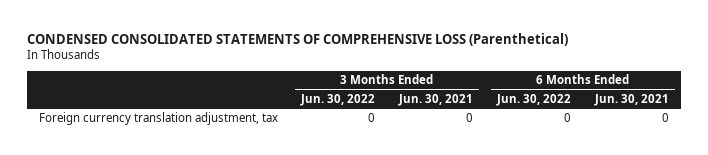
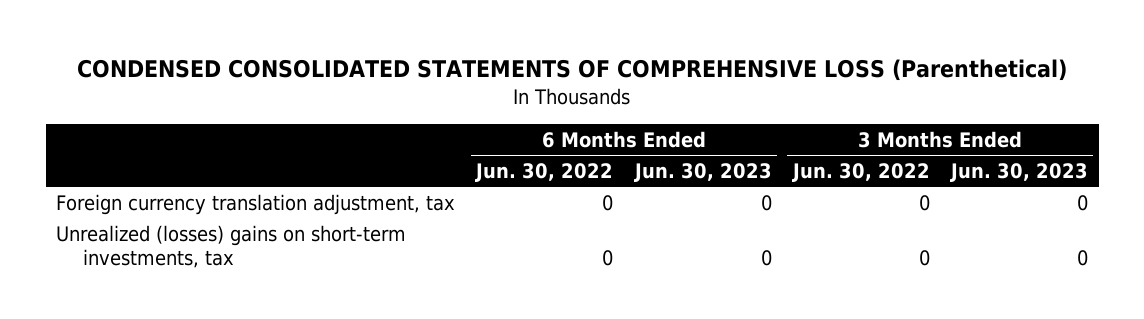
- | 3 Months Ended Jun. 30, 2022 | 3 Months Ended Jun. 30, 2021 | 6 Months Ended Jun. 30, 2022 | 6 Months Ended Jun. 30, 2021
+ | 6 Months Ended Jun. 30, 2022 | 6 Months Ended Jun. 30, 2023 | 3 Months Ended Jun. 30, 2022 | 3 Months Ended Jun. 30, 2023
+ Unrealized (losses) gains on short-term investments, tax | 0 | 0 | 0 | 0

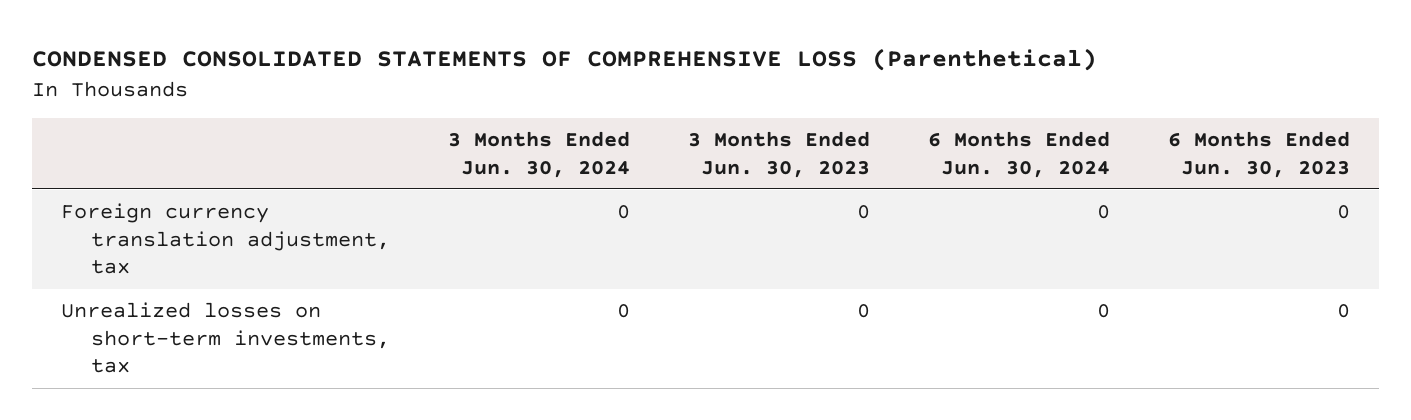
- | 6 Months Ended Jun. 30, 2022 | 6 Months Ended Jun. 30, 2023 | 3 Months Ended Jun. 30, 2022 | 3 Months Ended Jun. 30, 2023
+ | 3 Months Ended Jun. 30, 2024 | 3 Months Ended Jun. 30, 2023 | 6 Months Ended Jun. 30, 2024 | 6 Months Ended Jun. 30, 2023
- Unrealized (losses) gains on short-term investments, tax | 0 | 0 | 0 | 0
+ Unrealized losses on short-term investments, tax | 0 | 0 | 0 | 0

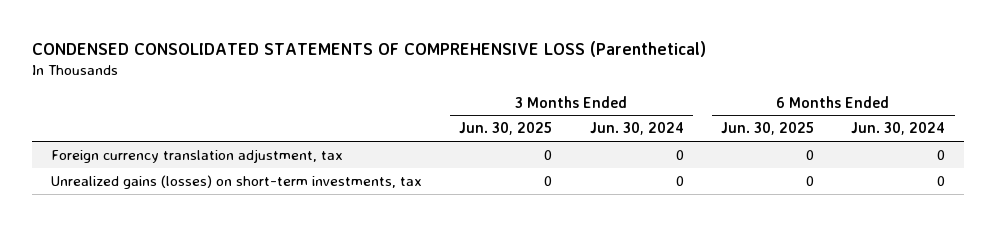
- | 3 Months Ended Jun. 30, 2024 | 3 Months Ended Jun. 30, 2023 | 6 Months Ended Jun. 30, 2024 | 6 Months Ended Jun. 30, 2023
+ | 3 Months Ended Jun. 30, 2025 | 3 Months Ended Jun. 30, 2024 | 6 Months Ended Jun. 30, 2025 | 6 Months Ended Jun. 30, 2024
- Unrealized losses on short-term investments, tax | 0 | 0 | 0 | 0
+ Unrealized gains (losses) on short-term investments, tax | 0 | 0 | 0 | 0

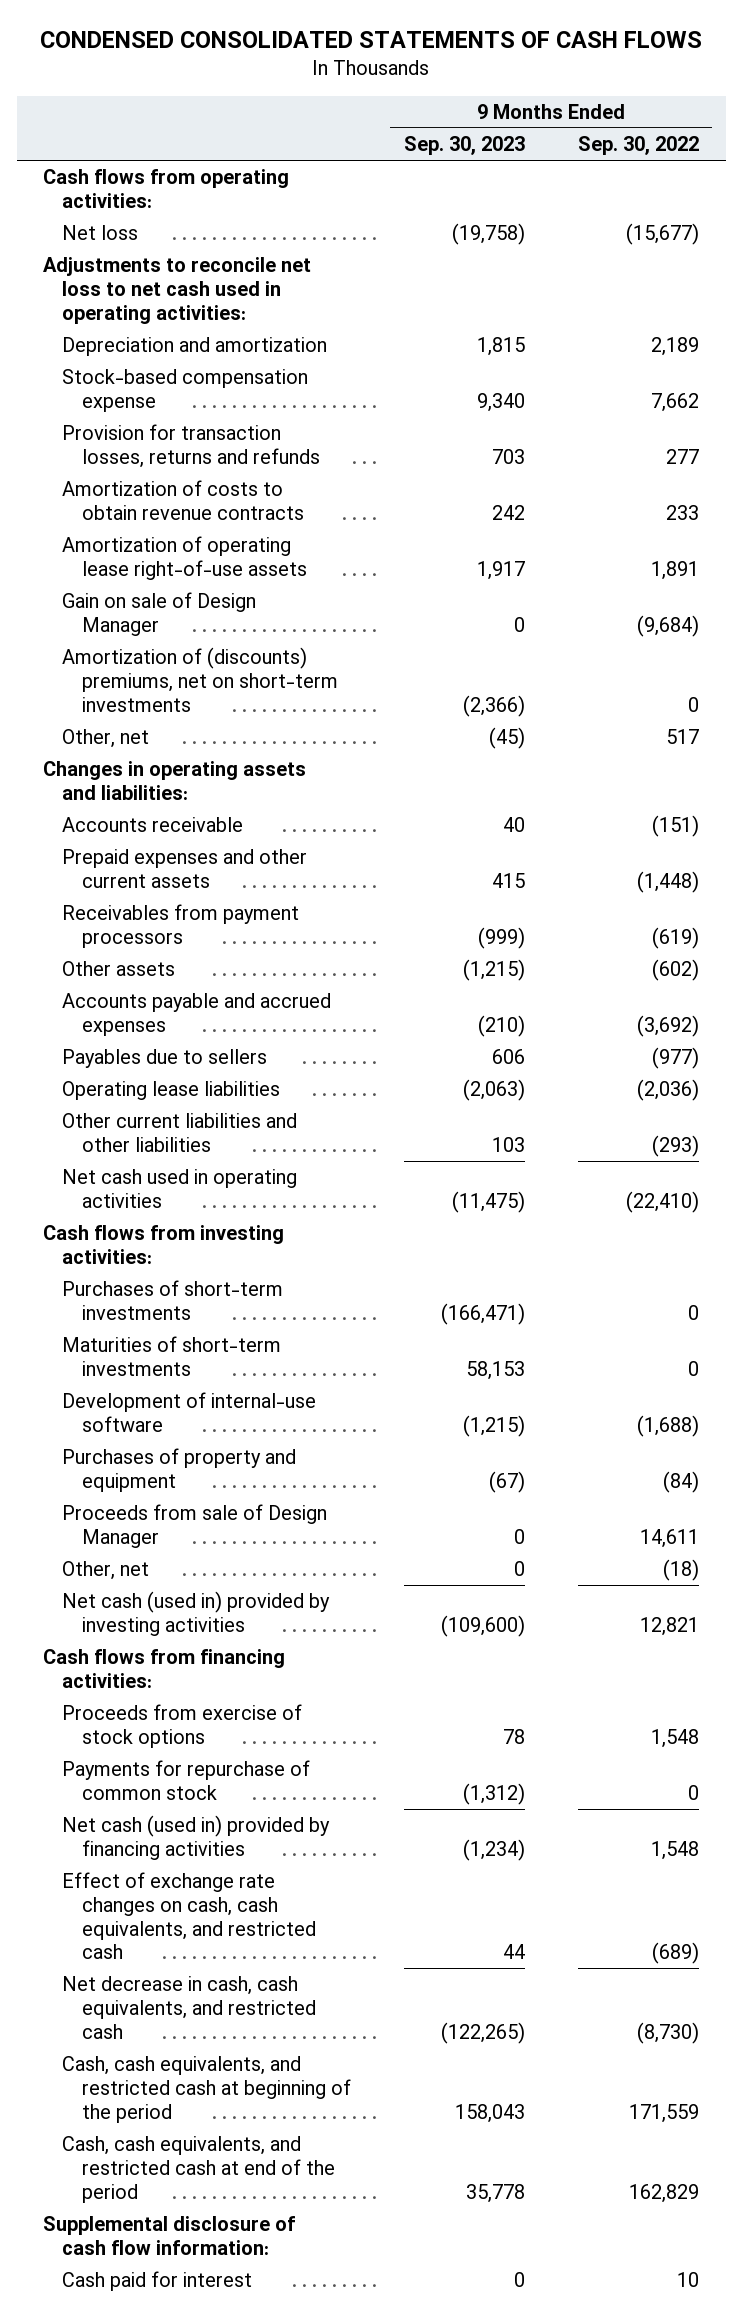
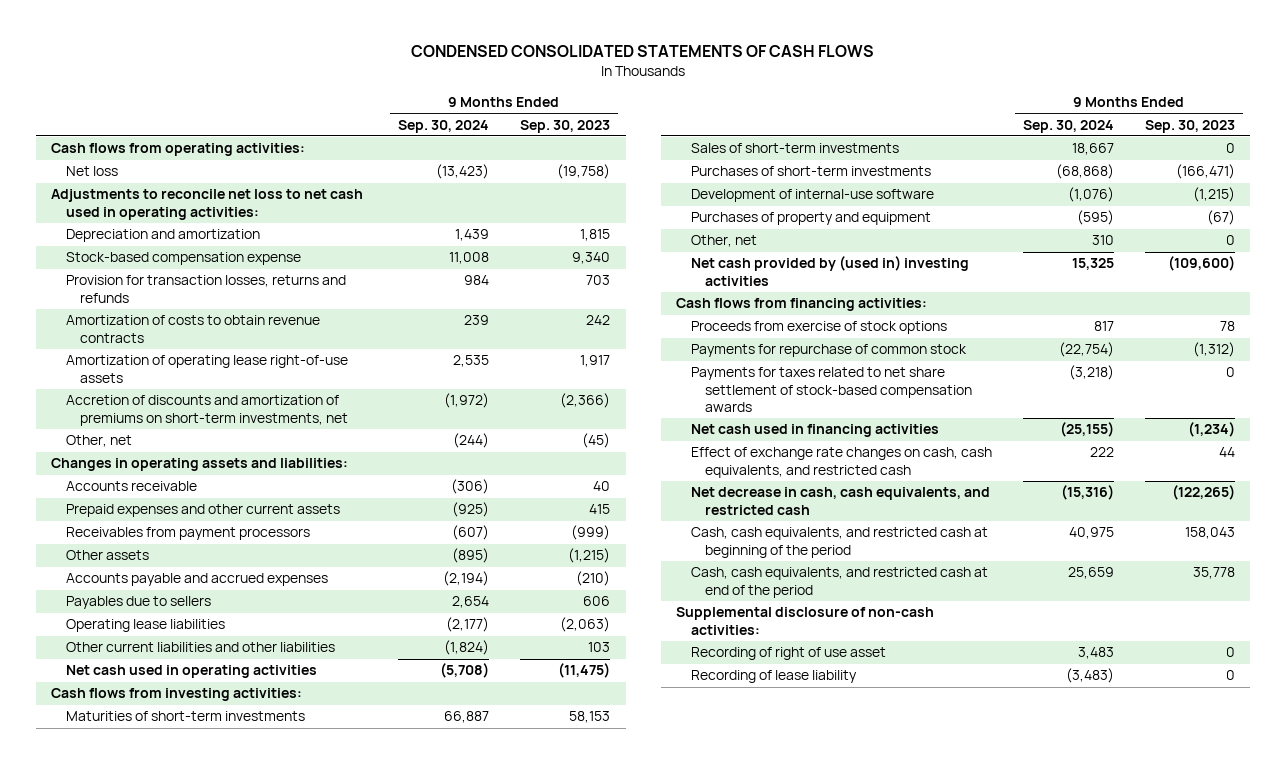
- | 9 Months Ended Sep. 30, 2023 | 9 Months Ended Sep. 30, 2022
+ | 9 Months Ended Sep. 30, 2024 | 9 Months Ended Sep. 30, 2023
- Gain on sale of Design Manager | 0 | (9,684)
- Amortization of (discounts) premiums, net on short-term investments | (2,366) | 0
+ Accretion of discounts and amortization of premiums on short-term investments, net | (1,972) | (2,366)
+ Sales of short-term investments | 18,667 | 0
moved down: Purchases of short-term investments | (68,868) | (166,471)
- Proceeds from sale of Design Manager | 0 | 14,611
- Net cash (used in) provided by investing activities | (109,600) | 12,821
+ Net cash provided by (used in) investing activities | 15,325 | (109,600)
- Net cash (used in) provided by financing activities | (1,234) | 1,548
+ Payments for taxes related to net share settlement of stock-based compensation awards | (3,218) | 0
+ Net cash used in financing activities | (25,155) | (1,234)
- Supplemental disclosure of cash flow information:
- Cash paid for interest | 0 | 10
+ Supplemental disclosure of non-cash activities:
+ Recording of right of use asset | 3,483 | 0
+ Recording of lease liability | (3,483) | 0

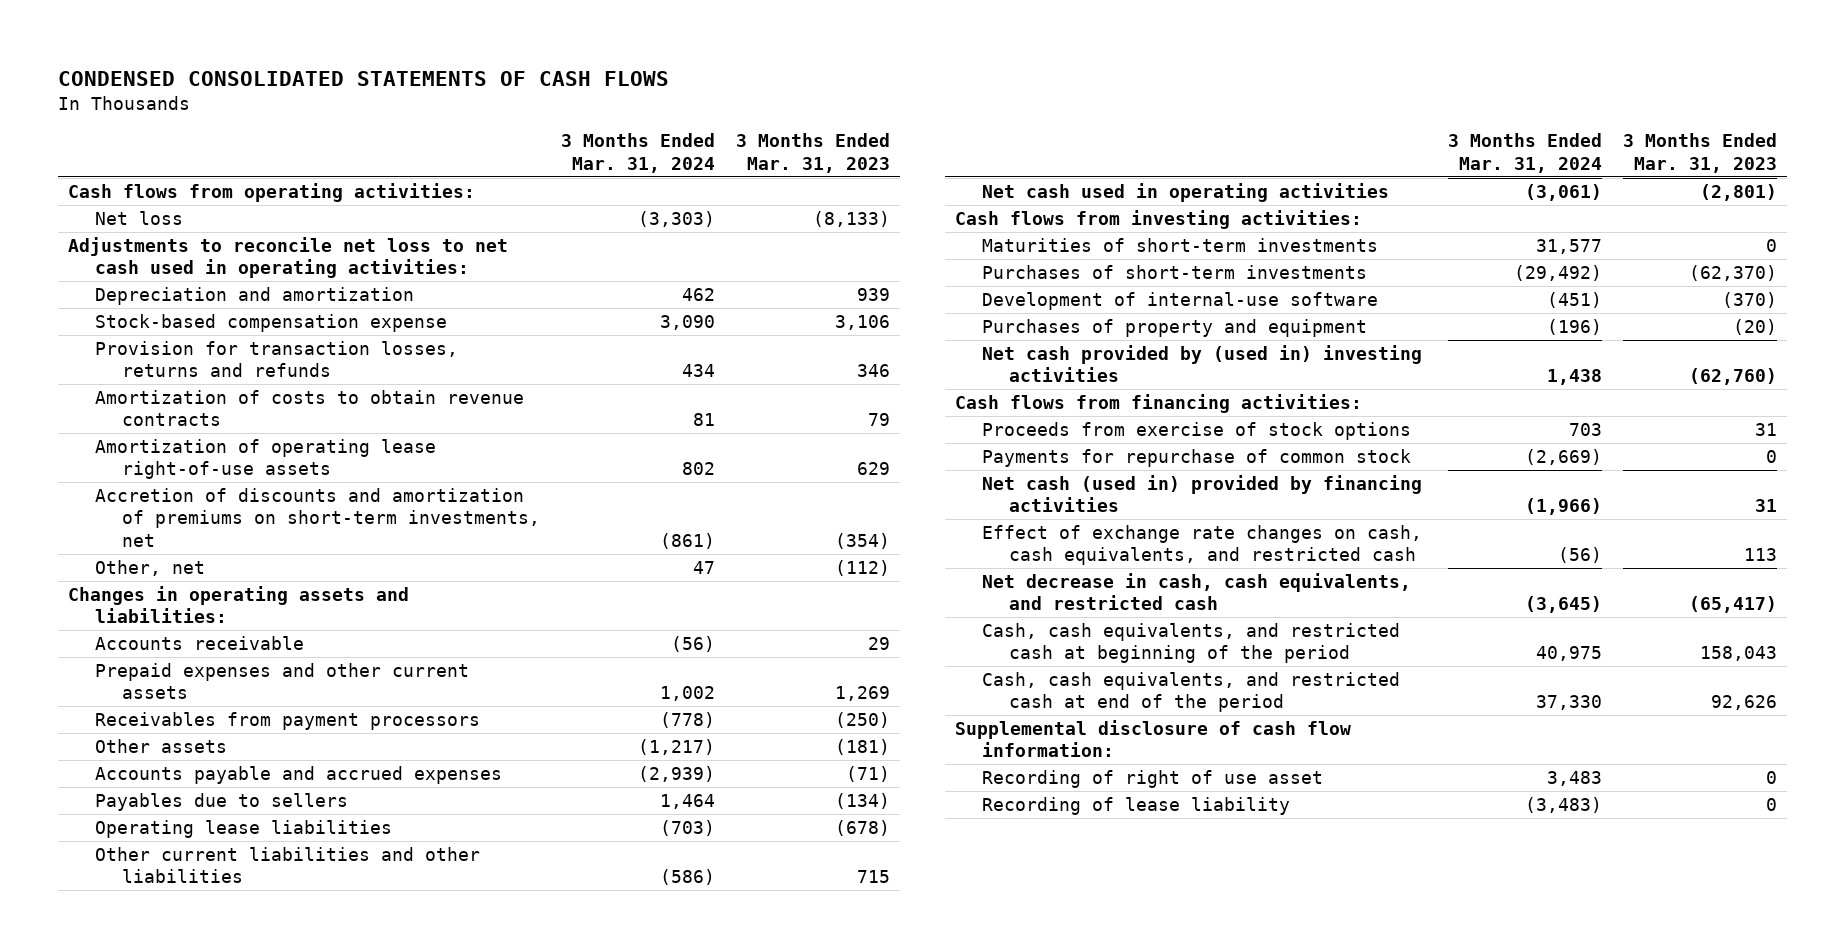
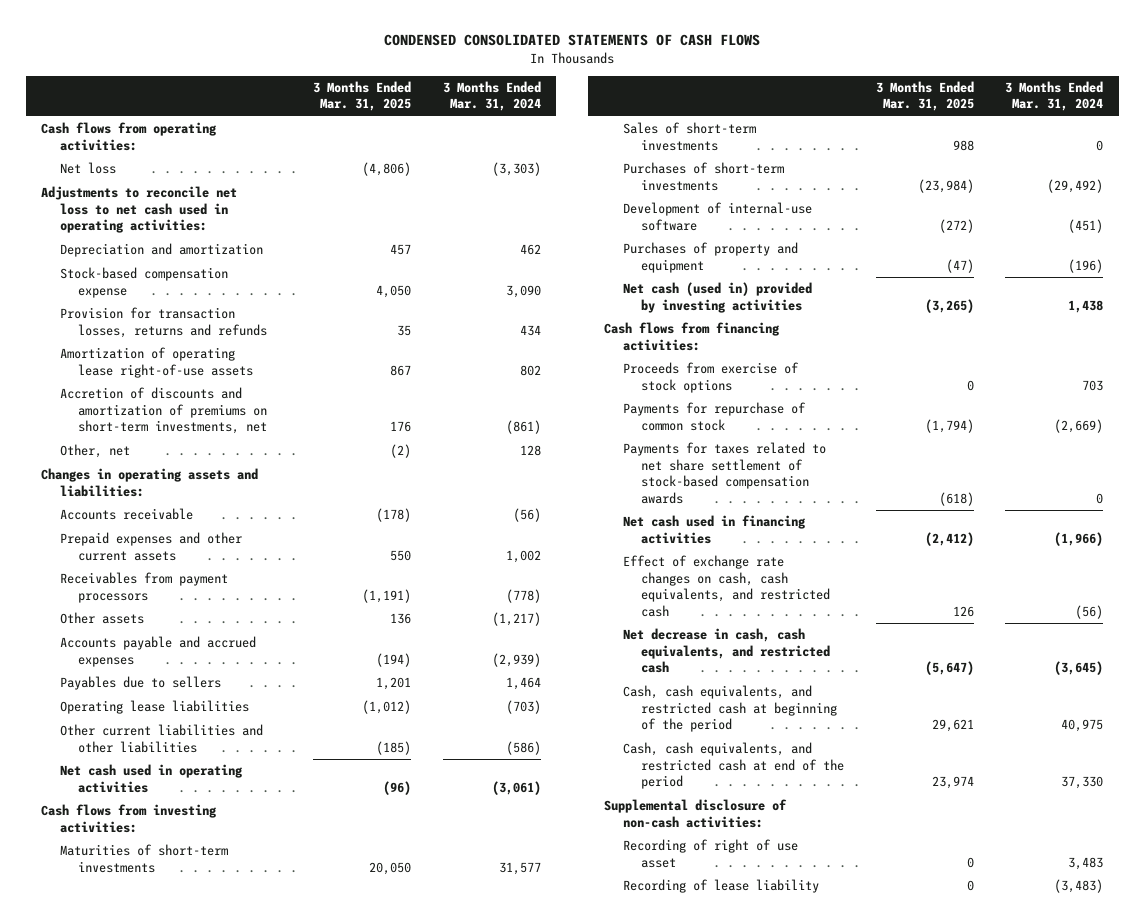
- | 3 Months Ended Mar. 31, 2024 | 3 Months Ended Mar. 31, 2023
+ | 3 Months Ended Mar. 31, 2025 | 3 Months Ended Mar. 31, 2024
- Amortization of costs to obtain revenue contracts | 81 | 79
- Other, net | 47 | (112)
+ Other, net | (2) | 128
+ Sales of short-term investments | 988 | 0
- Net cash provided by (used in) investing activities | 1,438 | (62,760)
+ Net cash (used in) provided by investing activities | (3,265) | 1,438
- Net cash (used in) provided by financing activities | (1,966) | 31
+ Payments for taxes related to net share settlement of stock-based compensation awards | (618) | 0
+ Net cash used in financing activities | (2,412) | (1,966)
- Supplemental disclosure of cash flow information:
+ Supplemental disclosure of non-cash activities:

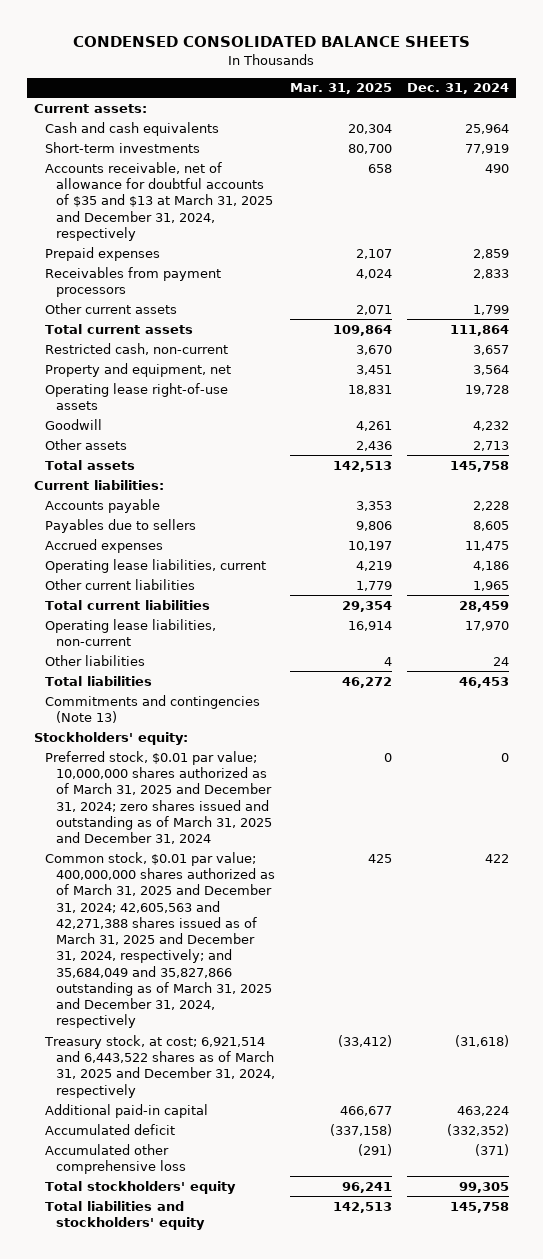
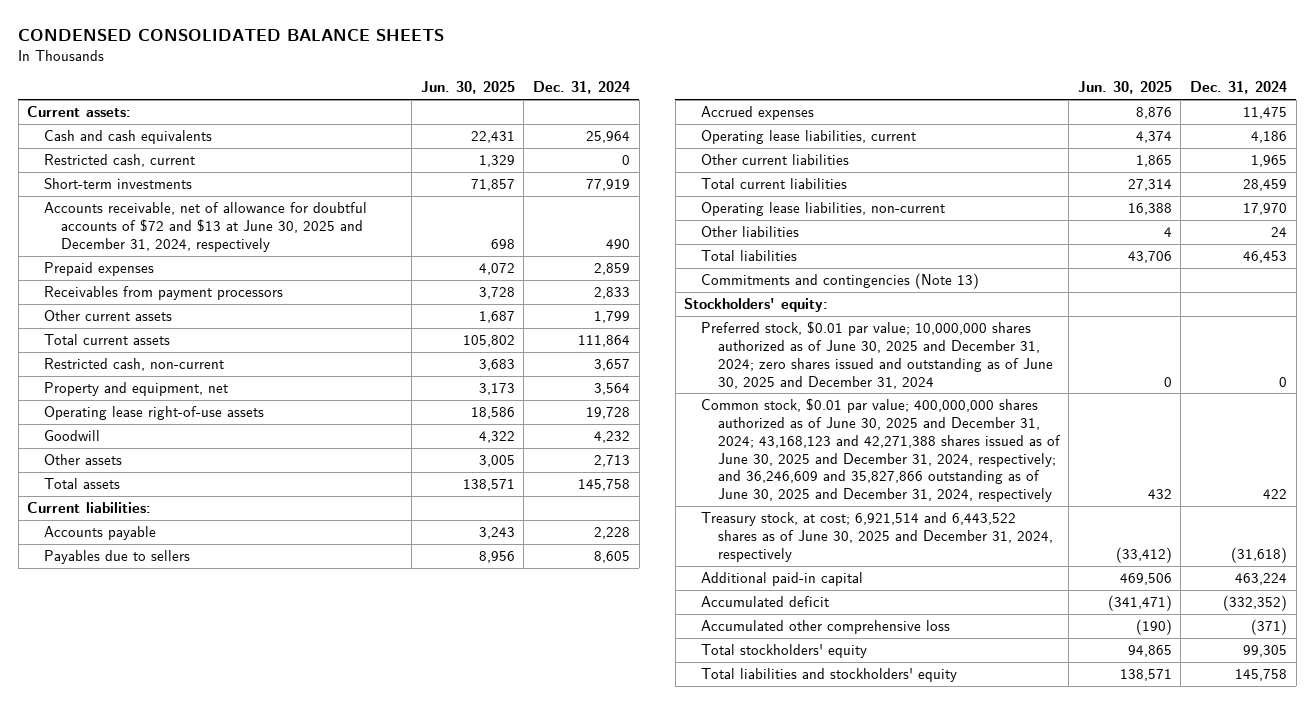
- | Mar. 31, 2025 | Dec. 31, 2024
+ | Jun. 30, 2025 | Dec. 31, 2024
+ Restricted cash, current | 1,329 | 0
- Accounts receivable, net of allowance for doubtful accounts of $35 and $13 at March 31, 2025 and December 31, 2024, respectively | 658 | 490
+ Accounts receivable, net of allowance for doubtful accounts of $72 and $13 at June 30, 2025 and December 31, 2024, respectively | 698 | 490
- Preferred stock, $0.01 par value; 10,000,000 shares authorized as of March 31, 2025 and December 31, 2024; zero shares issued and outstanding as of March 31, 2025 and December 31, 2024 | 0 | 0
- Common stock, $0.01 par value; 400,000,000 shares authorized as of March 31, 2025 and December 31, 2024; 42,605,563 and 42,271,388 shares issued as of March 31, 2025 and December 31, 2024, respectively; and 35,684,049 and 35,827,866 outstanding as of March 31, 2025 and December 31, 2024, respectively | 425 | 422
- Treasury stock, at cost; 6,921,514 and 6,443,522 shares as of March 31, 2025 and December 31, 2024, respectively | (33,412) | (31,618)
+ Preferred stock, $0.01 par value; 10,000,000 shares authorized as of June 30, 2025 and December 31, 2024; zero shares issued and outstanding as of June 30, 2025 and December 31, 2024 | 0 | 0
+ Common stock, $0.01 par value; 400,000,000 shares authorized as of June 30, 2025 and December 31, 2024; 43,168,123 and 42,271,388 shares issued as of June 30, 2025 and December 31, 2024, respectively; and 36,246,609 and 35,827,866 outstanding as of June 30, 2025 and December 31, 2024, respectively | 432 | 422
+ Treasury stock, at cost; 6,921,514 and 6,443,522 shares as of June 30, 2025 and December 31, 2024, respectively | (33,412) | (31,618)

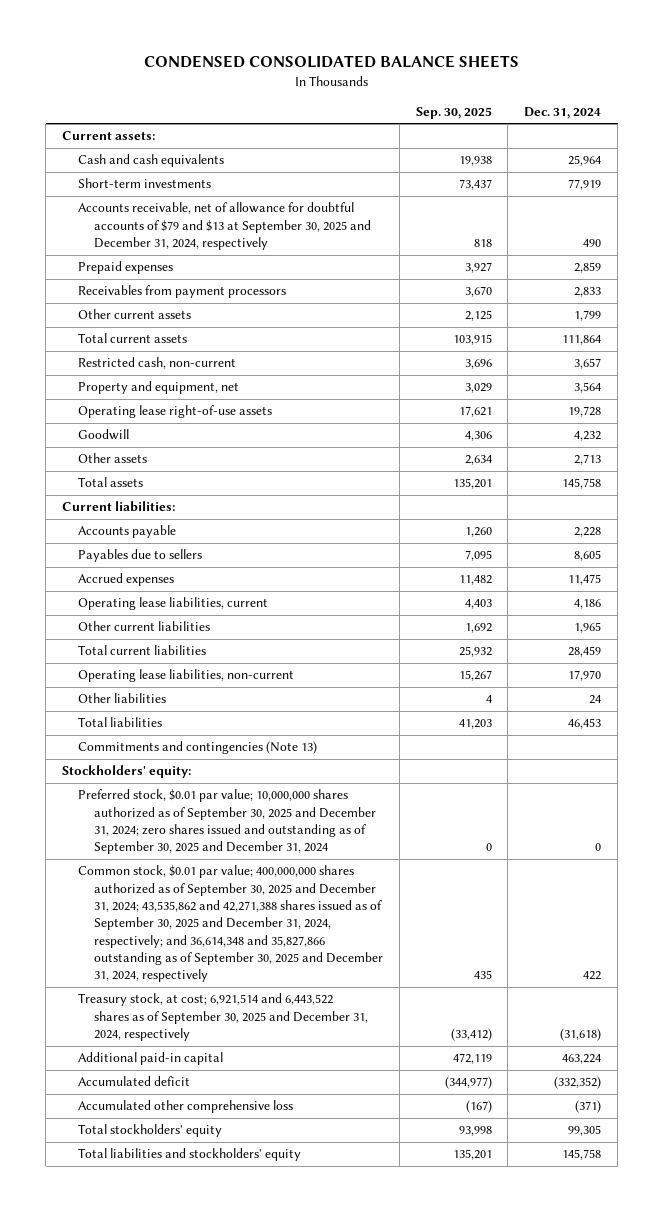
- | Jun. 30, 2025 | Dec. 31, 2024
+ | Sep. 30, 2025 | Dec. 31, 2024
- Restricted cash, current | 1,329 | 0
- Accounts receivable, net of allowance for doubtful accounts of $72 and $13 at June 30, 2025 and December 31, 2024, respectively | 698 | 490
+ Accounts receivable, net of allowance for doubtful accounts of $79 and $13 at September 30, 2025 and December 31, 2024, respectively | 818 | 490
- Preferred stock, $0.01 par value; 10,000,000 shares authorized as of June 30, 2025 and December 31, 2024; zero shares issued and outstanding as of June 30, 2025 and December 31, 2024 | 0 | 0
- Common stock, $0.01 par value; 400,000,000 shares authorized as of June 30, 2025 and December 31, 2024; 43,168,123 and 42,271,388 shares issued as of June 30, 2025 and December 31, 2024, respectively; and 36,246,609 and 35,827,866 outstanding as of June 30, 2025 and December 31, 2024, respectively | 432 | 422
- Treasury stock, at cost; 6,921,514 and 6,443,522 shares as of June 30, 2025 and December 31, 2024, respectively | (33,412) | (31,618)
+ Preferred stock, $0.01 par value; 10,000,000 shares authorized as of September 30, 2025 and December 31, 2024; zero shares issued and outstanding as of September 30, 2025 and December 31, 2024 | 0 | 0
+ Common stock, $0.01 par value; 400,000,000 shares authorized as of September 30, 2025 and December 31, 2024; 43,535,862 and 42,271,388 shares issued as of September 30, 2025 and December 31, 2024, respectively; and 36,614,348 and 35,827,866 outstanding as of September 30, 2025 and December 31, 2024, respectively | 435 | 422
+ Treasury stock, at cost; 6,921,514 and 6,443,522 shares as of September 30, 2025 and December 31, 2024, respectively | (33,412) | (31,618)

